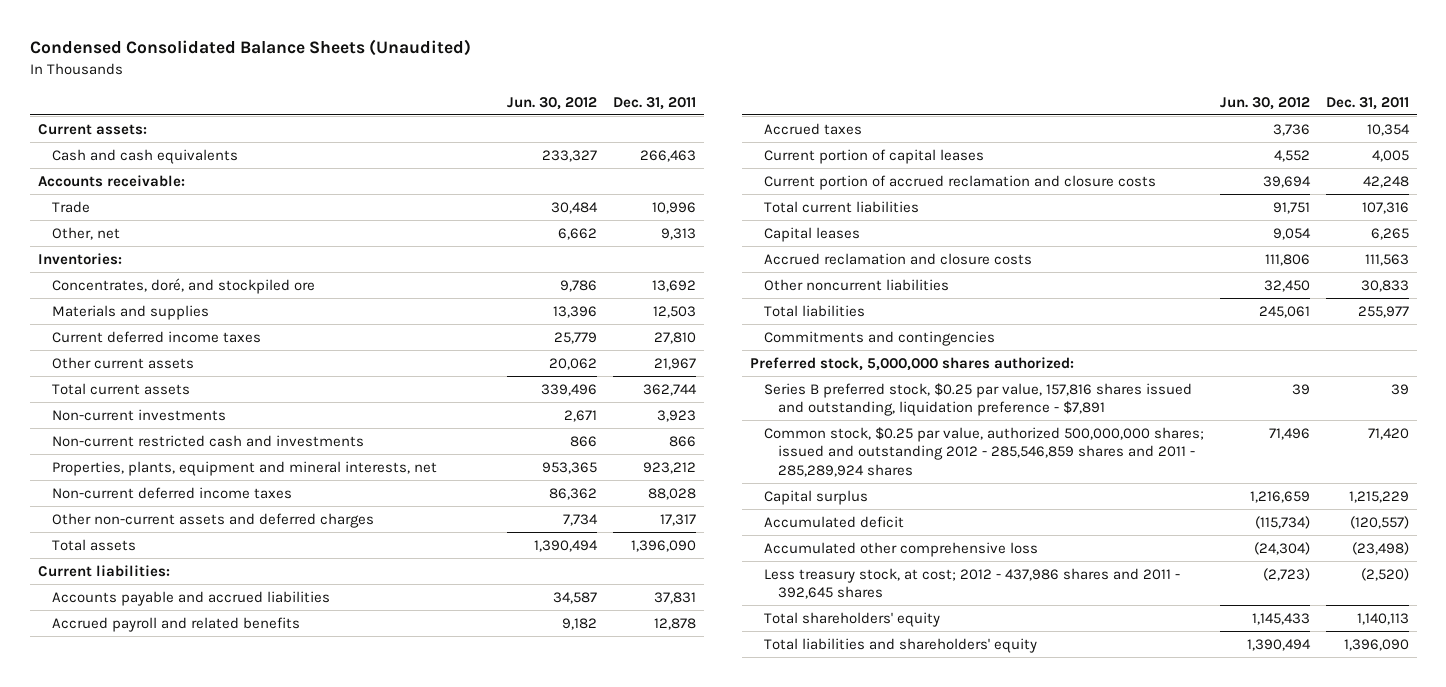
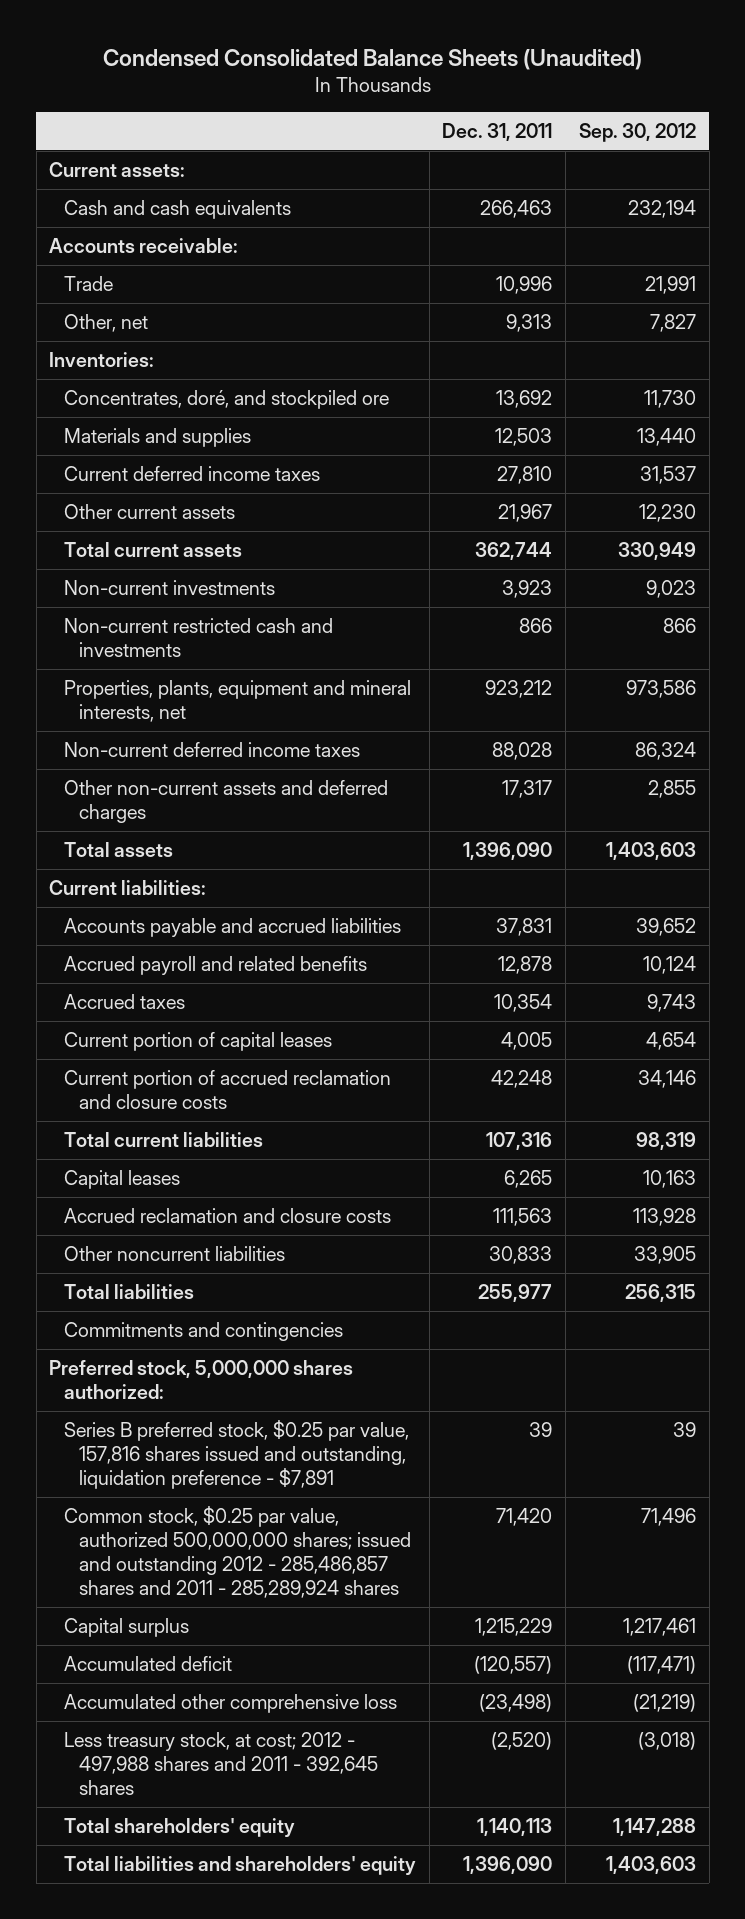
- | Jun. 30, 2012 | Dec. 31, 2011
+ | Dec. 31, 2011 | Sep. 30, 2012
- Common stock, $0.25 par value, authorized 500,000,000 shares; issued and outstanding 2012 - 285,546,859 shares and 2011 - 285,289,924 shares | 71,496 | 71,420
+ Common stock, $0.25 par value, authorized 500,000,000 shares; issued and outstanding 2012 - 285,486,857 shares and 2011 - 285,289,924 shares | 71,420 | 71,496
- Less treasury stock, at cost; 2012 - 437,986 shares and 2011 - 392,645 shares | (2,723) | (2,520)
+ Less treasury stock, at cost; 2012 - 497,988 shares and 2011 - 392,645 shares | (2,520) | (3,018)

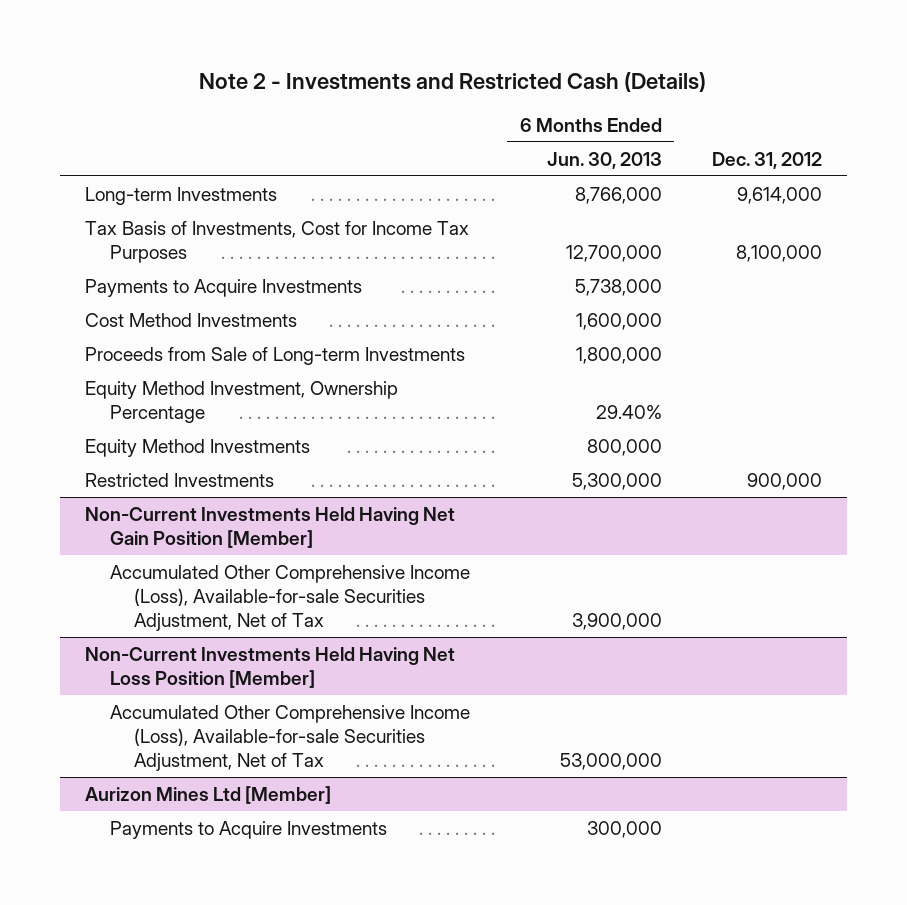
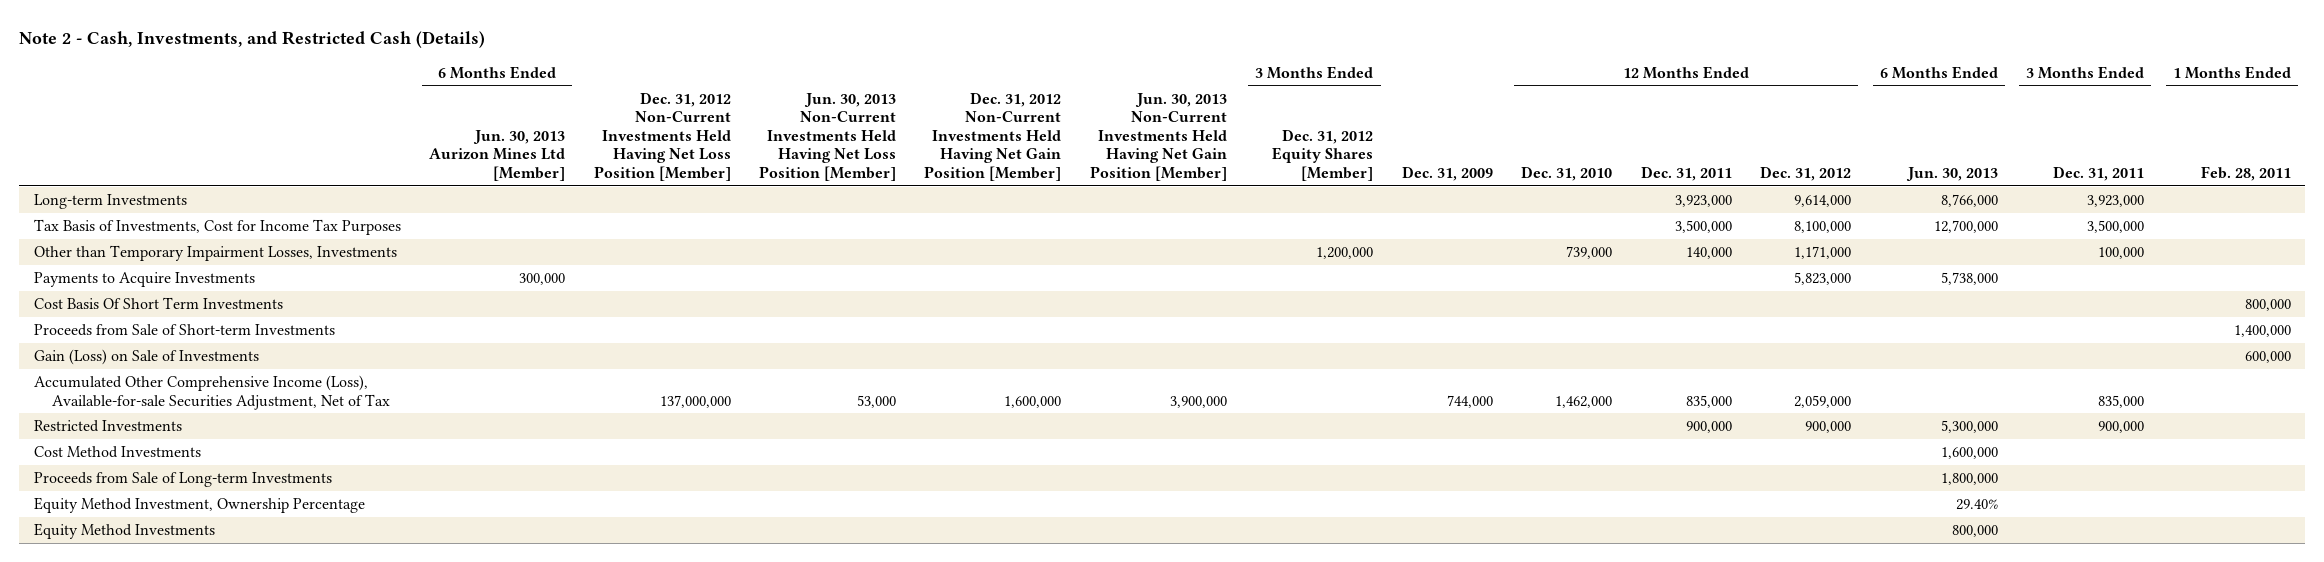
- Note 2 - Investments and Restricted Cash (Details)
+ Note 2 - Cash, Investments, and Restricted Cash (Details)
- | 6 Months Ended Jun. 30, 2013 | Dec. 31, 2012
+ | 6 Months Ended Jun. 30, 2013 Aurizon Mines Ltd [Member] | Dec. 31, 2012 Non-Current Investments Held Having Net Loss Position [Member] | Jun. 30, 2013 Non-Current Investments Held Having Net Loss Position [Member] | Dec. 31, 2012 Non-Current Investments Held Having Net Gain Position [Member] | Jun. 30, 2013 Non-Current Investments Held Having Net Gain Position [Member] | 3 Months Ended Dec. 31, 2012 Equity Shares [Member] | Dec. 31, 2009 | 12 Months Ended Dec. 31, 2010 | 12 Months Ended Dec. 31, 2011 | 12 Months Ended Dec. 31, 2012 | 6 Months Ended Jun. 30, 2013 | 3 Months Ended Dec. 31, 2011 | 1 Months Ended Feb. 28, 2011
+ Other than Temporary Impairment Losses, Investments | | | | | | 1,200,000 | | 739,000 | 140,000 | 1,171,000 | | 100,000 |
+ Cost Basis Of Short Term Investments | | | | | | | | | | | | | 800,000
+ Proceeds from Sale of Short-term Investments | | | | | | | | | | | | | 1,400,000
+ Gain (Loss) on Sale of Investments | | | | | | | | | | | | | 600,000
+ Accumulated Other Comprehensive Income (Loss), Available-for-sale Securities Adjustment, Net of Tax | | 137,000,000 | 53,000 | 1,600,000 | 3,900,000 | | 744,000 | 1,462,000 | 835,000 | 2,059,000 | | 835,000 |
moved up: Restricted Investments | | | | | | | | | 900,000 | 900,000 | 5,300,000 | 900,000 |
- Non-Current Investments Held Having Net Gain Position [Member]
- Accumulated Other Comprehensive Income (Loss), Available-for-sale Securities Adjustment, Net of Tax | 3,900,000 |
- Non-Current Investments Held Having Net Loss Position [Member]
- Accumulated Other Comprehensive Income (Loss), Available-for-sale Securities Adjustment, Net of Tax | 53,000,000 |
- Aurizon Mines Ltd [Member]
- Payments to Acquire Investments | 300,000 |

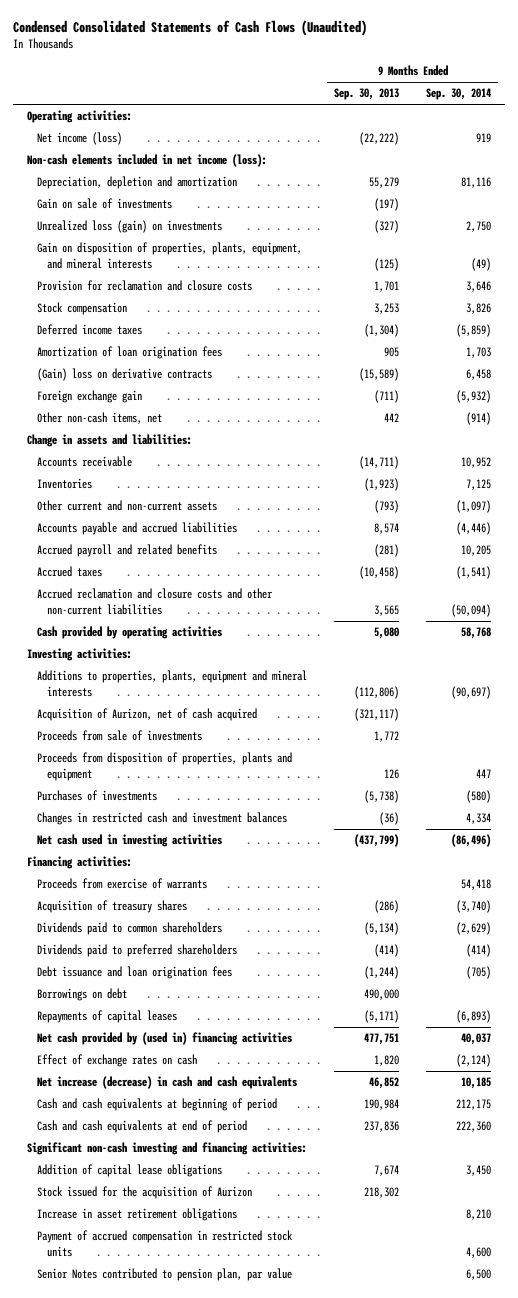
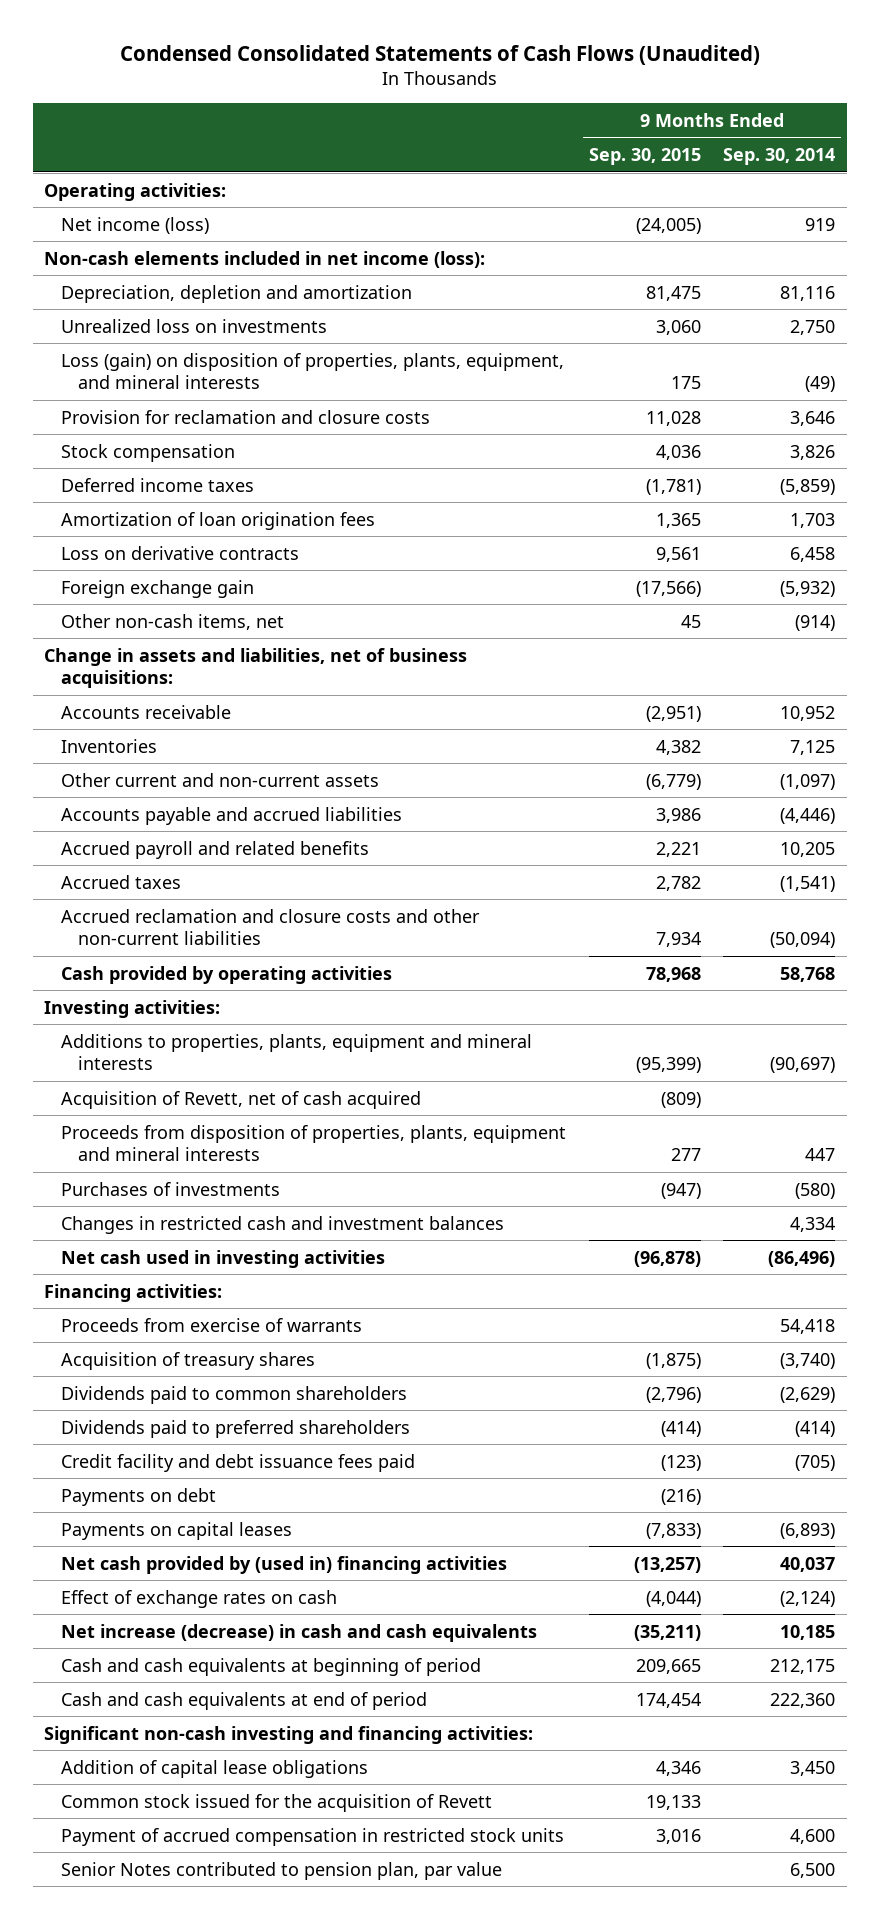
- | 9 Months Ended Sep. 30, 2013 | 9 Months Ended Sep. 30, 2014
+ | 9 Months Ended Sep. 30, 2015 | 9 Months Ended Sep. 30, 2014
- Gain on sale of investments | (197) |
- Unrealized loss (gain) on investments | (327) | 2,750
- Gain on disposition of properties, plants, equipment, and mineral interests | (125) | (49)
+ Unrealized loss on investments | 3,060 | 2,750
+ Loss (gain) on disposition of properties, plants, equipment, and mineral interests | 175 | (49)
- (Gain) loss on derivative contracts | (15,589) | 6,458
+ Loss on derivative contracts | 9,561 | 6,458
- Change in assets and liabilities:
+ Change in assets and liabilities, net of business acquisitions:
- Acquisition of Aurizon, net of cash acquired | (321,117) |
- Proceeds from sale of investments | 1,772 |
- Proceeds from disposition of properties, plants and equipment | 126 | 447
+ Acquisition of Revett, net of cash acquired | (809) |
+ Proceeds from disposition of properties, plants, equipment and mineral interests | 277 | 447
- Debt issuance and loan origination fees | (1,244) | (705)
- Borrowings on debt | 490,000 |
- Repayments of capital leases | (5,171) | (6,893)
+ Credit facility and debt issuance fees paid | (123) | (705)
+ Payments on debt | (216) |
+ Payments on capital leases | (7,833) | (6,893)
- Stock issued for the acquisition of Aurizon | 218,302 |
- Increase in asset retirement obligations | | 8,210
+ Common stock issued for the acquisition of Revett | 19,133 |

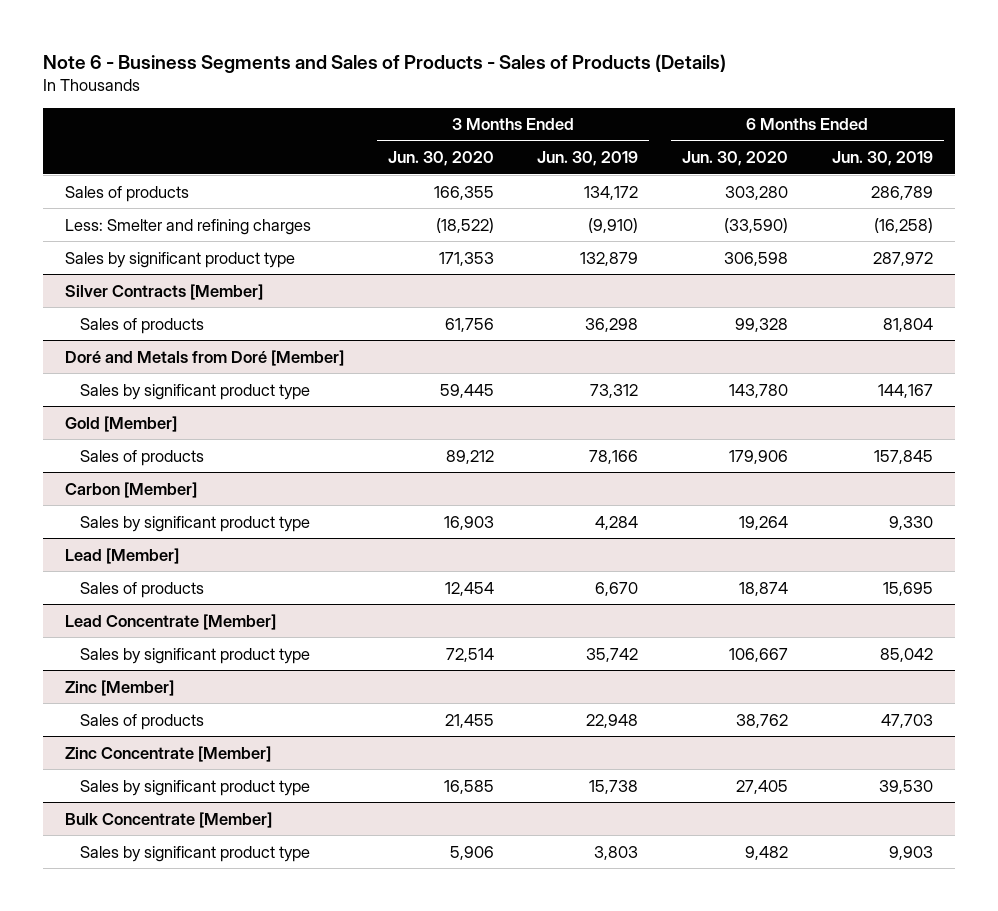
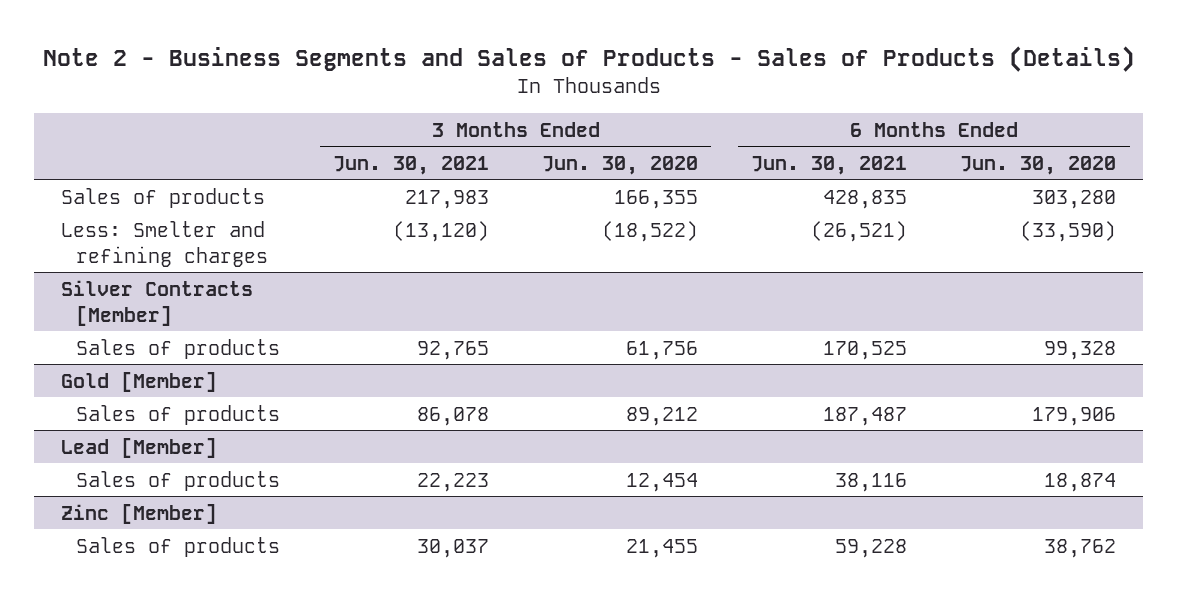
- Note 6 - Business Segments and Sales of Products - Sales of Products (Details)
+ Note 2 - Business Segments and Sales of Products - Sales of Products (Details)
- | 3 Months Ended Jun. 30, 2020 | 3 Months Ended Jun. 30, 2019 | 6 Months Ended Jun. 30, 2020 | 6 Months Ended Jun. 30, 2019
+ | 3 Months Ended Jun. 30, 2021 | 3 Months Ended Jun. 30, 2020 | 6 Months Ended Jun. 30, 2021 | 6 Months Ended Jun. 30, 2020
- Sales by significant product type | 171,353 | 132,879 | 306,598 | 287,972
- Doré and Metals from Doré [Member]
- Sales by significant product type | 59,445 | 73,312 | 143,780 | 144,167
- Carbon [Member]
- Sales by significant product type | 16,903 | 4,284 | 19,264 | 9,330
- Lead Concentrate [Member]
- Sales by significant product type | 72,514 | 35,742 | 106,667 | 85,042
- Zinc Concentrate [Member]
- Sales by significant product type | 16,585 | 15,738 | 27,405 | 39,530
- Bulk Concentrate [Member]
- Sales by significant product type | 5,906 | 3,803 | 9,482 | 9,903

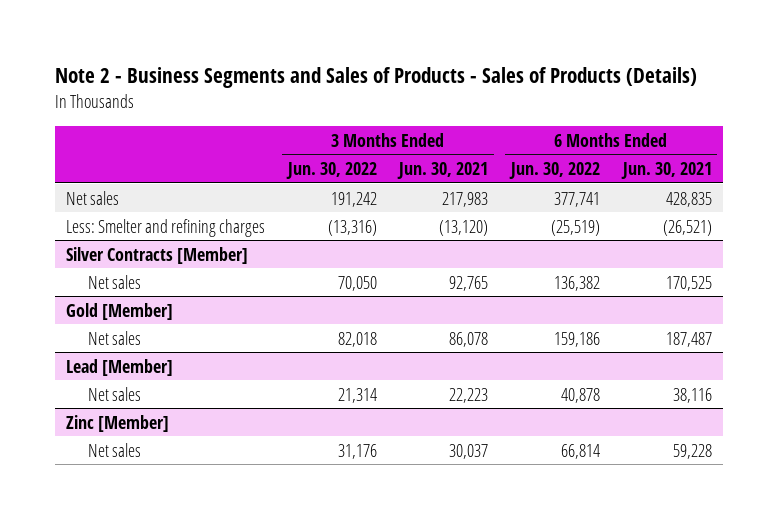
- | 3 Months Ended Jun. 30, 2021 | 3 Months Ended Jun. 30, 2020 | 6 Months Ended Jun. 30, 2021 | 6 Months Ended Jun. 30, 2020
+ | 3 Months Ended Jun. 30, 2022 | 3 Months Ended Jun. 30, 2021 | 6 Months Ended Jun. 30, 2022 | 6 Months Ended Jun. 30, 2021
- Sales of products | 217,983 | 166,355 | 428,835 | 303,280
+ Net sales | 191,242 | 217,983 | 377,741 | 428,835
@ Silver Contracts [Member]
- Sales of products | 92,765 | 61,756 | 170,525 | 99,328
+ Net sales | 70,050 | 92,765 | 136,382 | 170,525
@ Gold [Member]
- Sales of products | 86,078 | 89,212 | 187,487 | 179,906
+ Net sales | 82,018 | 86,078 | 159,186 | 187,487
@ Lead [Member]
- Sales of products | 22,223 | 12,454 | 38,116 | 18,874
+ Net sales | 21,314 | 22,223 | 40,878 | 38,116
@ Zinc [Member]
- Sales of products | 30,037 | 21,455 | 59,228 | 38,762
+ Net sales | 31,176 | 30,037 | 66,814 | 59,228

